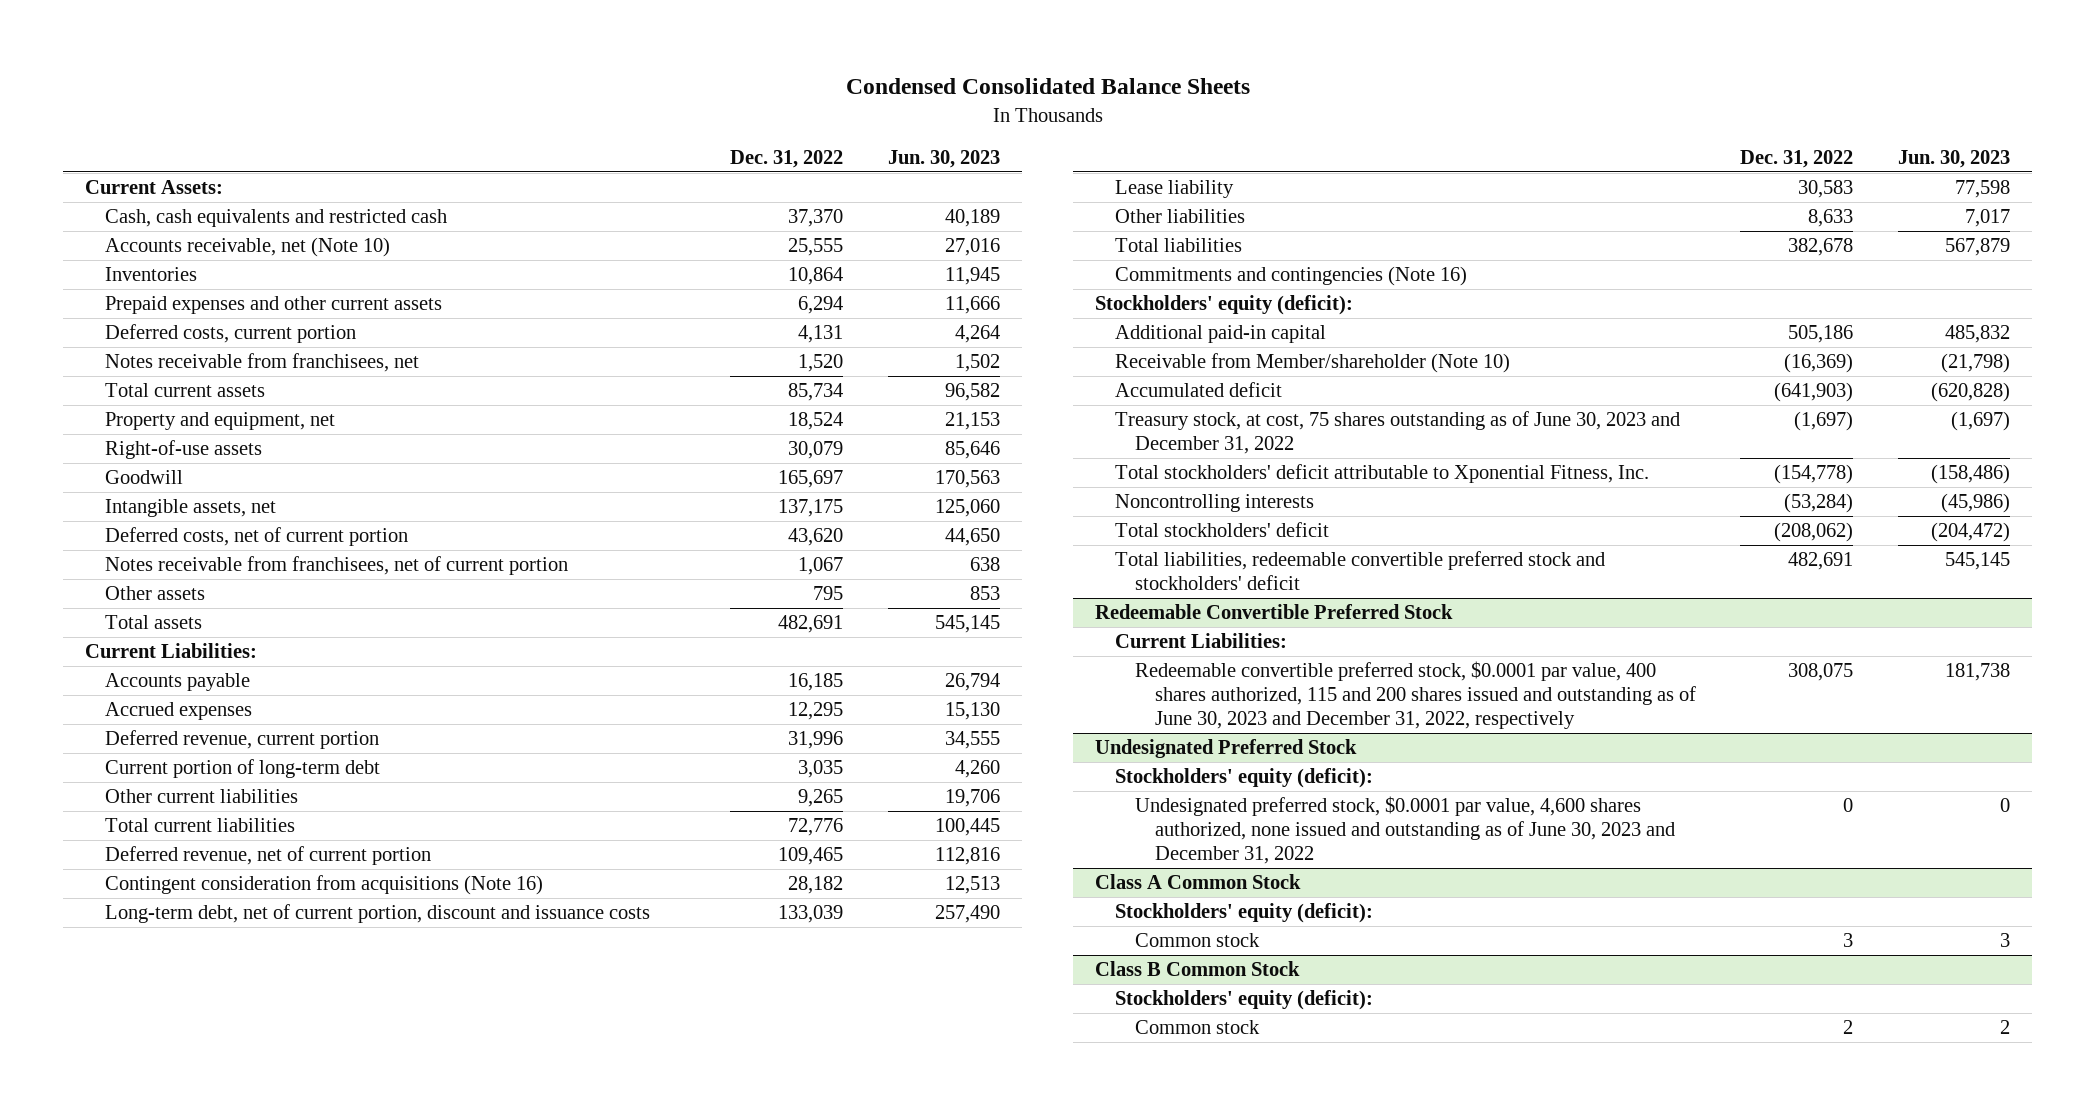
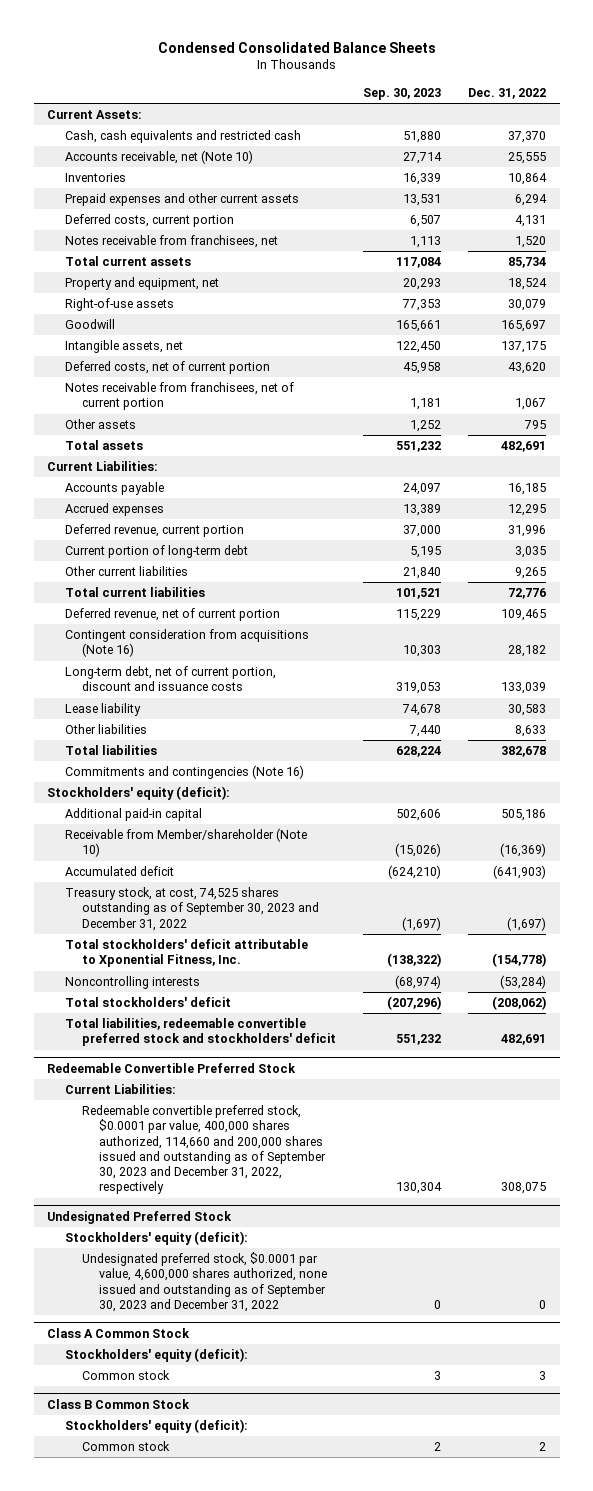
- | Dec. 31, 2022 | Jun. 30, 2023
+ | Sep. 30, 2023 | Dec. 31, 2022
- Treasury stock, at cost, 75 shares outstanding as of June 30, 2023 and December 31, 2022 | (1,697) | (1,697)
+ Treasury stock, at cost, 74,525 shares outstanding as of September 30, 2023 and December 31, 2022 | (1,697) | (1,697)
@ Redeemable Convertible Preferred Stock
- Redeemable convertible preferred stock, $0.0001 par value, 400 shares authorized, 115 and 200 shares issued and outstanding as of June 30, 2023 and December 31, 2022, respectively | 308,075 | 181,738
+ Redeemable convertible preferred stock, $0.0001 par value, 400,000 shares authorized, 114,660 and 200,000 shares issued and outstanding as of September 30, 2023 and December 31, 2022, respectively | 130,304 | 308,075
@ Undesignated Preferred Stock
- Undesignated preferred stock, $0.0001 par value, 4,600 shares authorized, none issued and outstanding as of June 30, 2023 and December 31, 2022 | 0 | 0
+ Undesignated preferred stock, $0.0001 par value, 4,600,000 shares authorized, none issued and outstanding as of September 30, 2023 and December 31, 2022 | 0 | 0

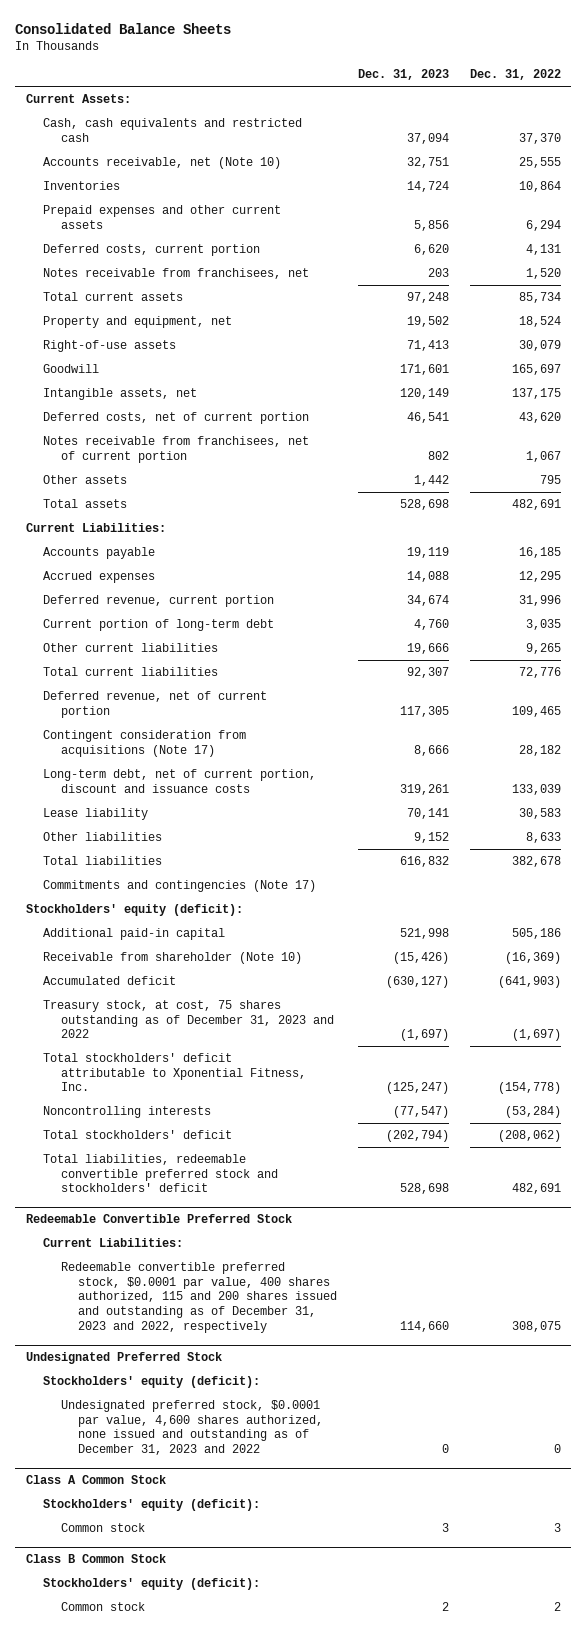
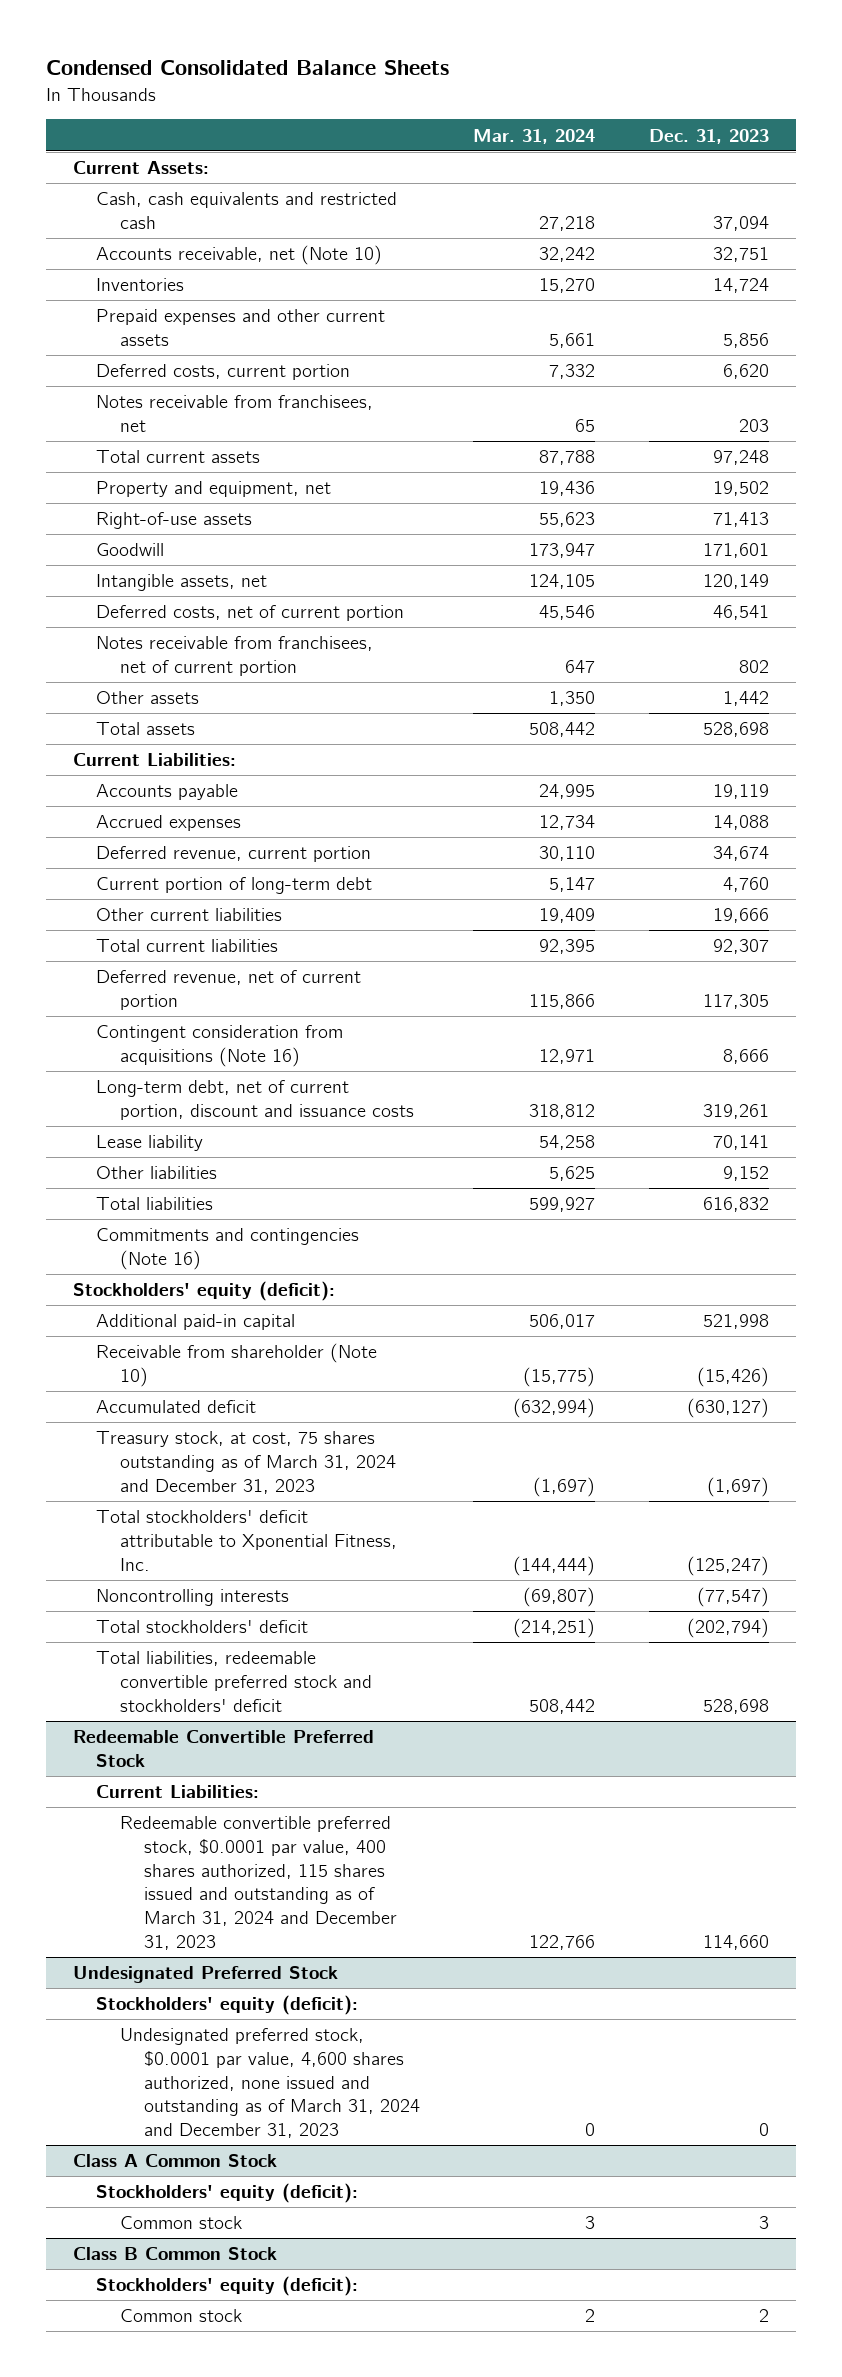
- Consolidated Balance Sheets
+ Condensed Consolidated Balance Sheets
- | Dec. 31, 2023 | Dec. 31, 2022
+ | Mar. 31, 2024 | Dec. 31, 2023
- Contingent consideration from acquisitions (Note 17) | 8,666 | 28,182
+ Contingent consideration from acquisitions (Note 16) | 12,971 | 8,666
- Commitments and contingencies (Note 17)
+ Commitments and contingencies (Note 16)
- Treasury stock, at cost, 75 shares outstanding as of December 31, 2023 and 2022 | (1,697) | (1,697)
+ Treasury stock, at cost, 75 shares outstanding as of March 31, 2024 and December 31, 2023 | (1,697) | (1,697)
@ Redeemable Convertible Preferred Stock
- Redeemable convertible preferred stock, $0.0001 par value, 400 shares authorized, 115 and 200 shares issued and outstanding as of December 31, 2023 and 2022, respectively | 114,660 | 308,075
+ Redeemable convertible preferred stock, $0.0001 par value, 400 shares authorized, 115 shares issued and outstanding as of March 31, 2024 and December 31, 2023 | 122,766 | 114,660
@ Undesignated Preferred Stock
- Undesignated preferred stock, $0.0001 par value, 4,600 shares authorized, none issued and outstanding as of December 31, 2023 and 2022 | 0 | 0
+ Undesignated preferred stock, $0.0001 par value, 4,600 shares authorized, none issued and outstanding as of March 31, 2024 and December 31, 2023 | 0 | 0

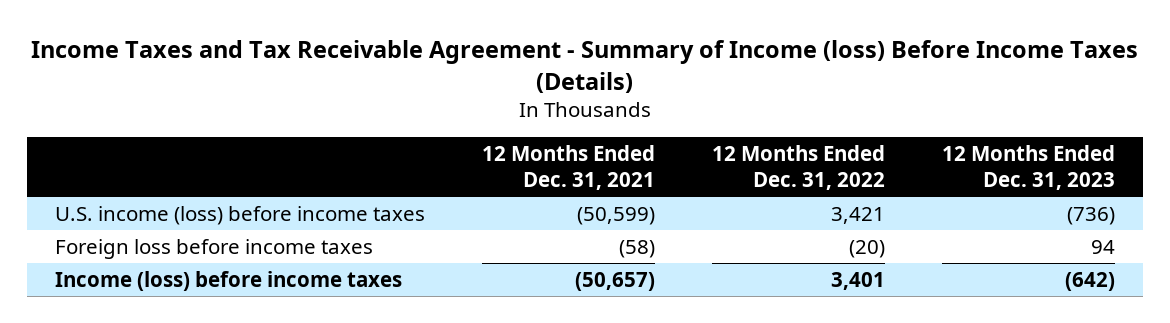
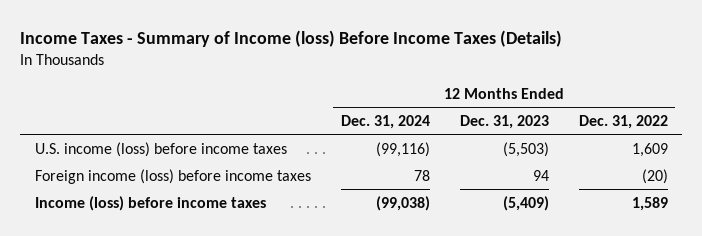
- Income Taxes and Tax Receivable Agreement - Summary of Income (loss) Before Income Taxes (Details)
+ Income Taxes - Summary of Income (loss) Before Income Taxes (Details)
- | 12 Months Ended Dec. 31, 2021 | 12 Months Ended Dec. 31, 2022 | 12 Months Ended Dec. 31, 2023
+ | 12 Months Ended Dec. 31, 2024 | 12 Months Ended Dec. 31, 2023 | 12 Months Ended Dec. 31, 2022
- U.S. income (loss) before income taxes | (50,599) | 3,421 | (736)
- Foreign loss before income taxes | (58) | (20) | 94
- Income (loss) before income taxes | (50,657) | 3,401 | (642)
+ U.S. income (loss) before income taxes | (99,116) | (5,503) | 1,609
+ Foreign income (loss) before income taxes | 78 | 94 | (20)
+ Income (loss) before income taxes | (99,038) | (5,409) | 1,589

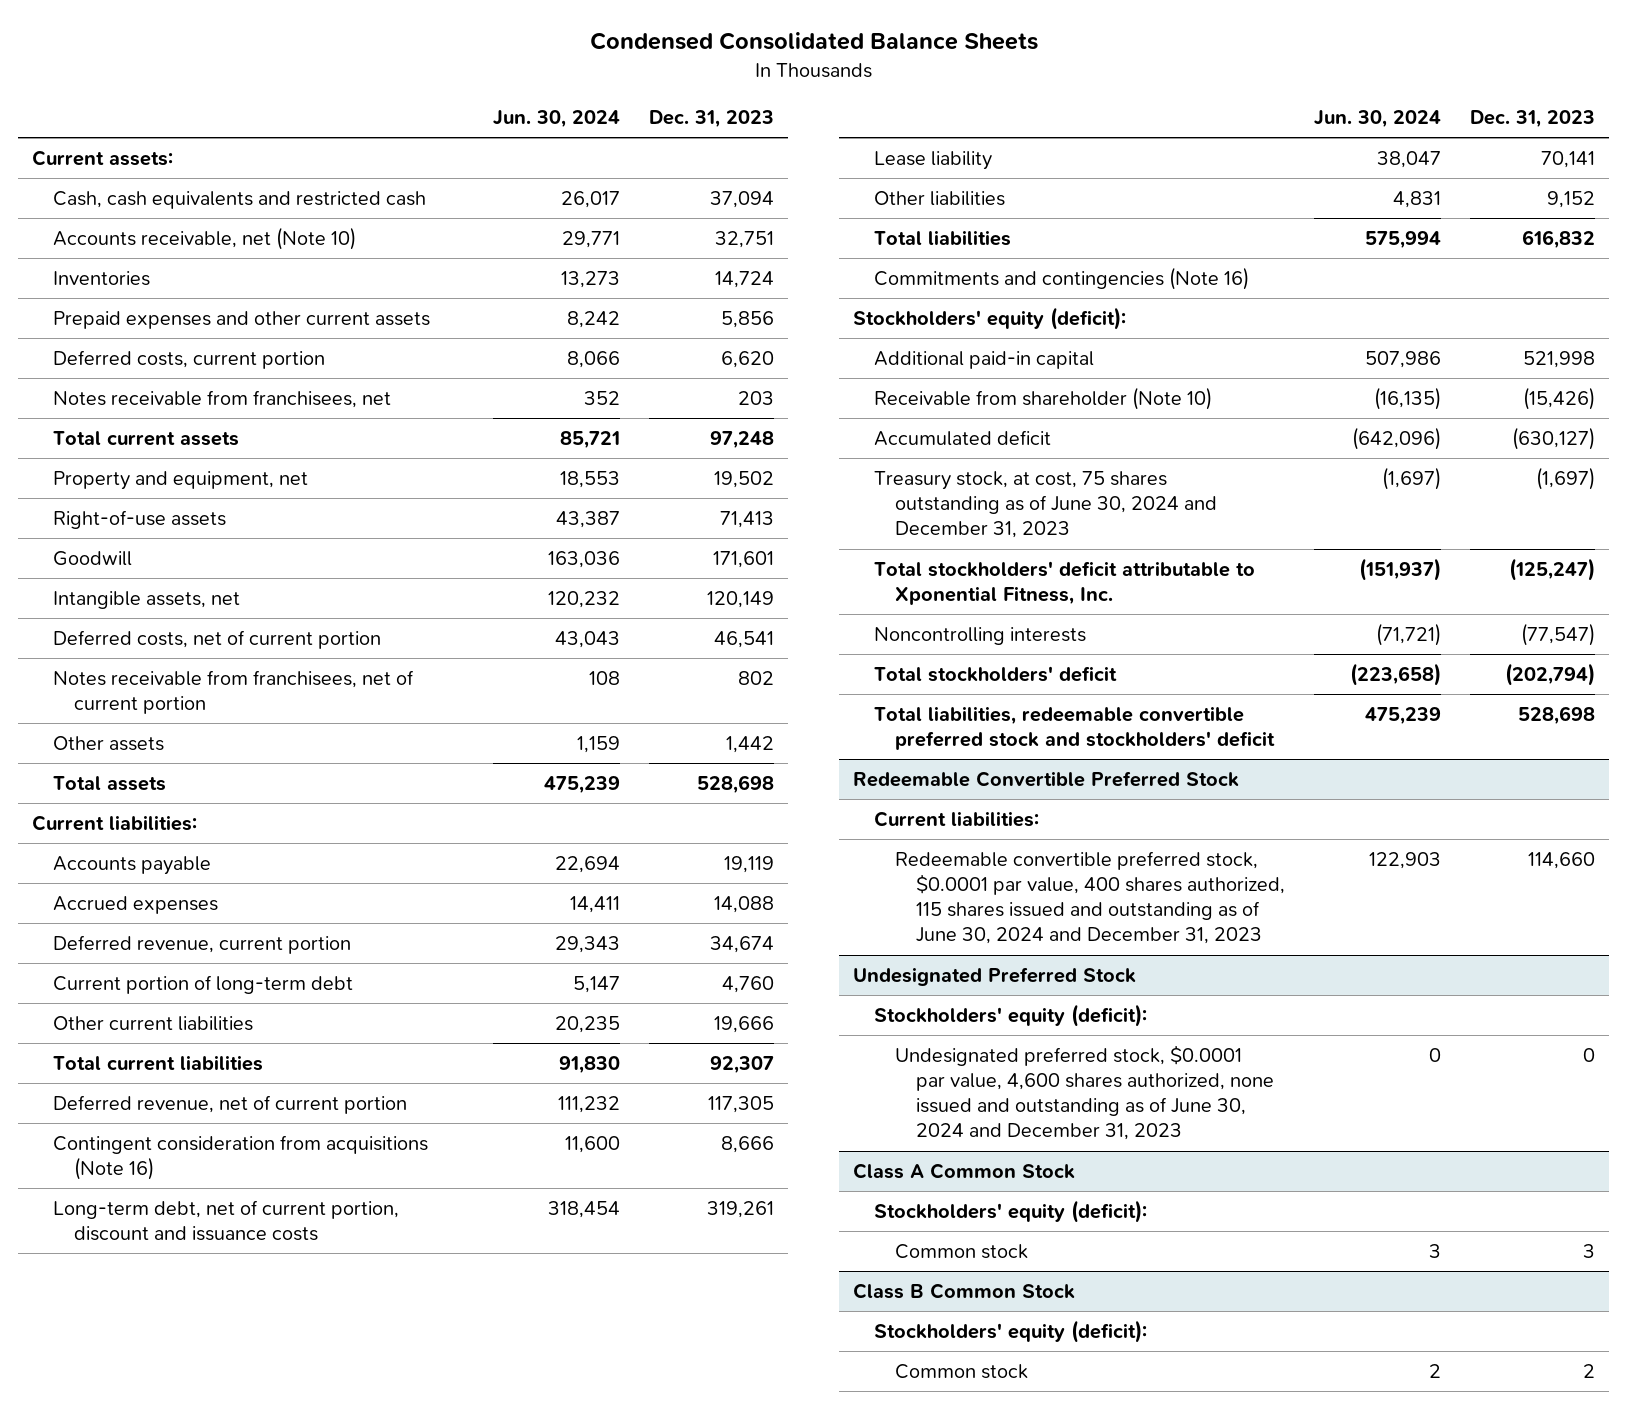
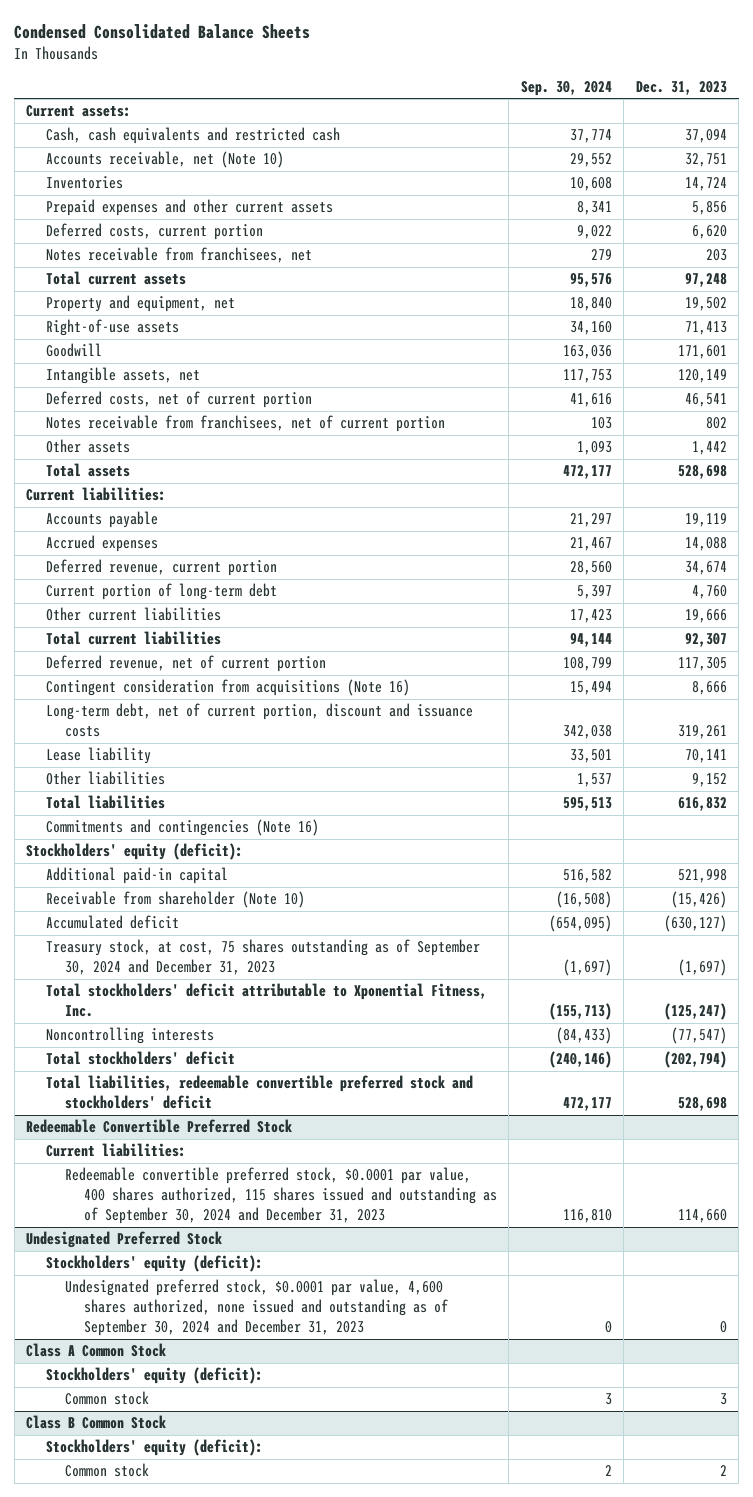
- | Jun. 30, 2024 | Dec. 31, 2023
+ | Sep. 30, 2024 | Dec. 31, 2023
- Treasury stock, at cost, 75 shares outstanding as of June 30, 2024 and December 31, 2023 | (1,697) | (1,697)
+ Treasury stock, at cost, 75 shares outstanding as of September 30, 2024 and December 31, 2023 | (1,697) | (1,697)
@ Redeemable Convertible Preferred Stock
- Redeemable convertible preferred stock, $0.0001 par value, 400 shares authorized, 115 shares issued and outstanding as of June 30, 2024 and December 31, 2023 | 122,903 | 114,660
+ Redeemable convertible preferred stock, $0.0001 par value, 400 shares authorized, 115 shares issued and outstanding as of September 30, 2024 and December 31, 2023 | 116,810 | 114,660
@ Undesignated Preferred Stock
- Undesignated preferred stock, $0.0001 par value, 4,600 shares authorized, none issued and outstanding as of June 30, 2024 and December 31, 2023 | 0 | 0
+ Undesignated preferred stock, $0.0001 par value, 4,600 shares authorized, none issued and outstanding as of September 30, 2024 and December 31, 2023 | 0 | 0

